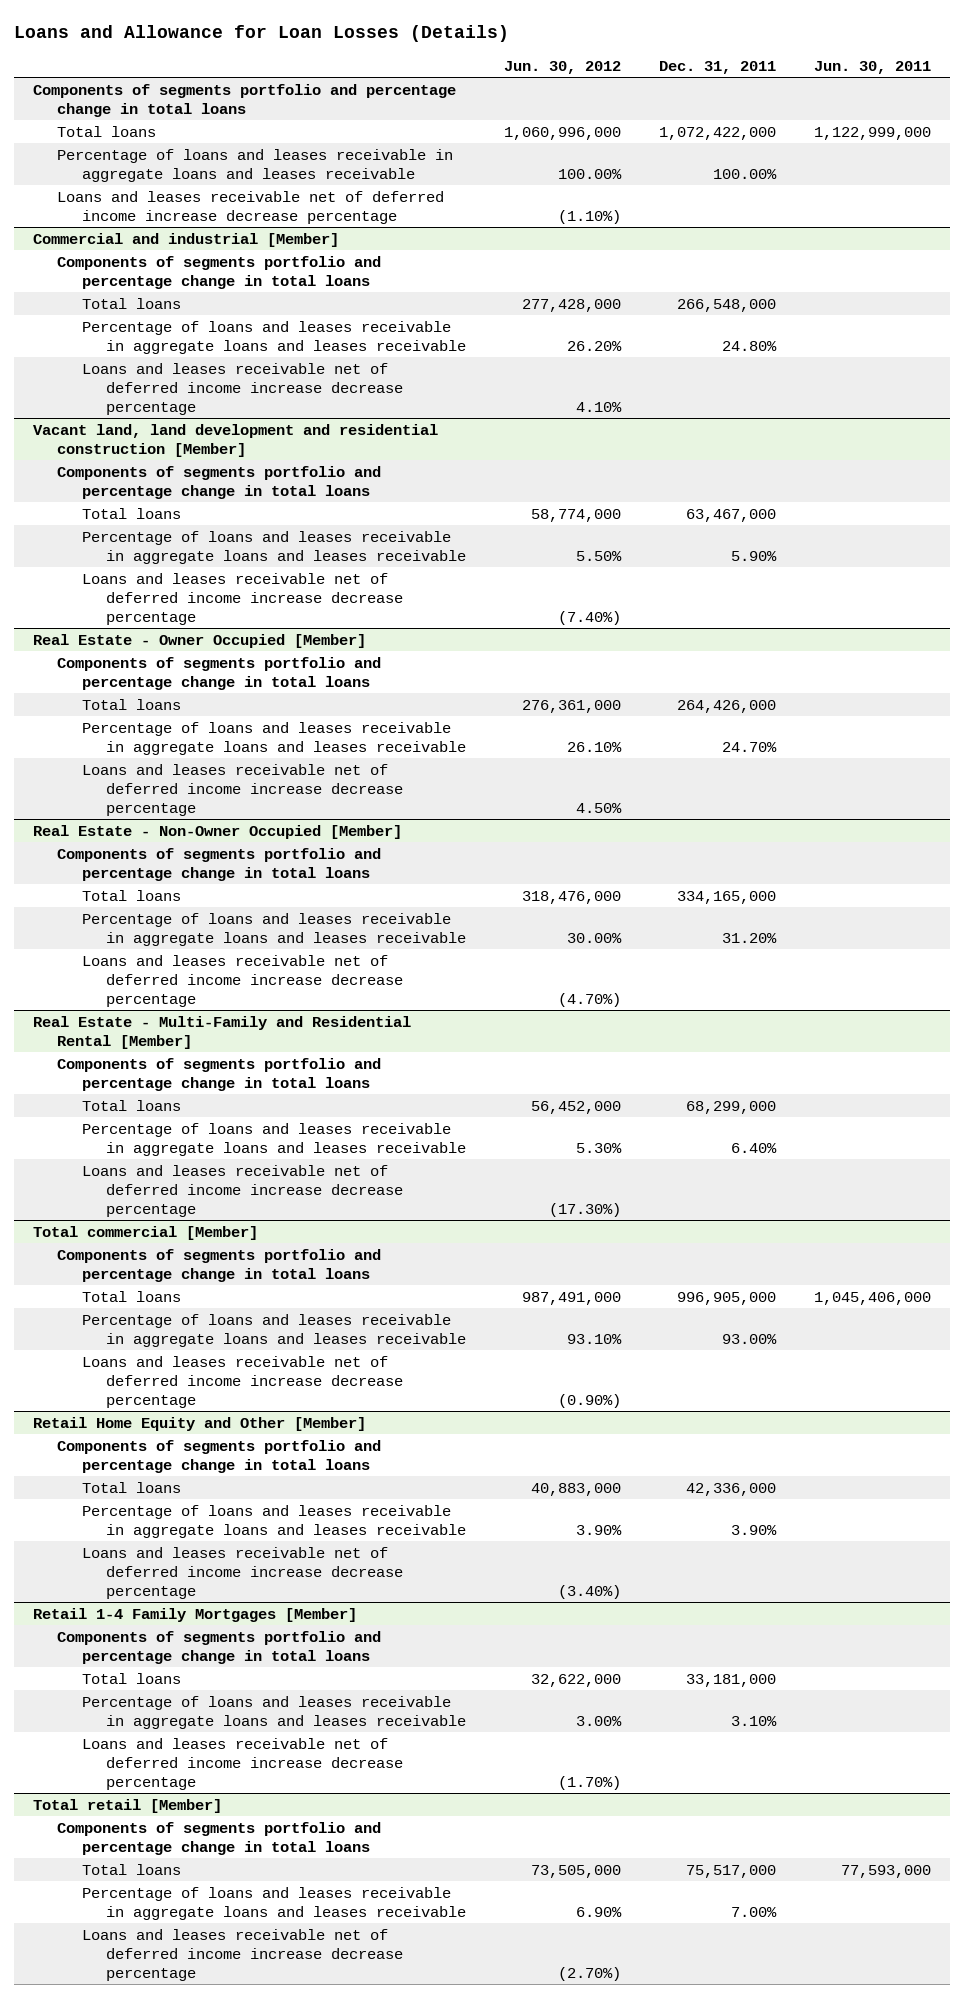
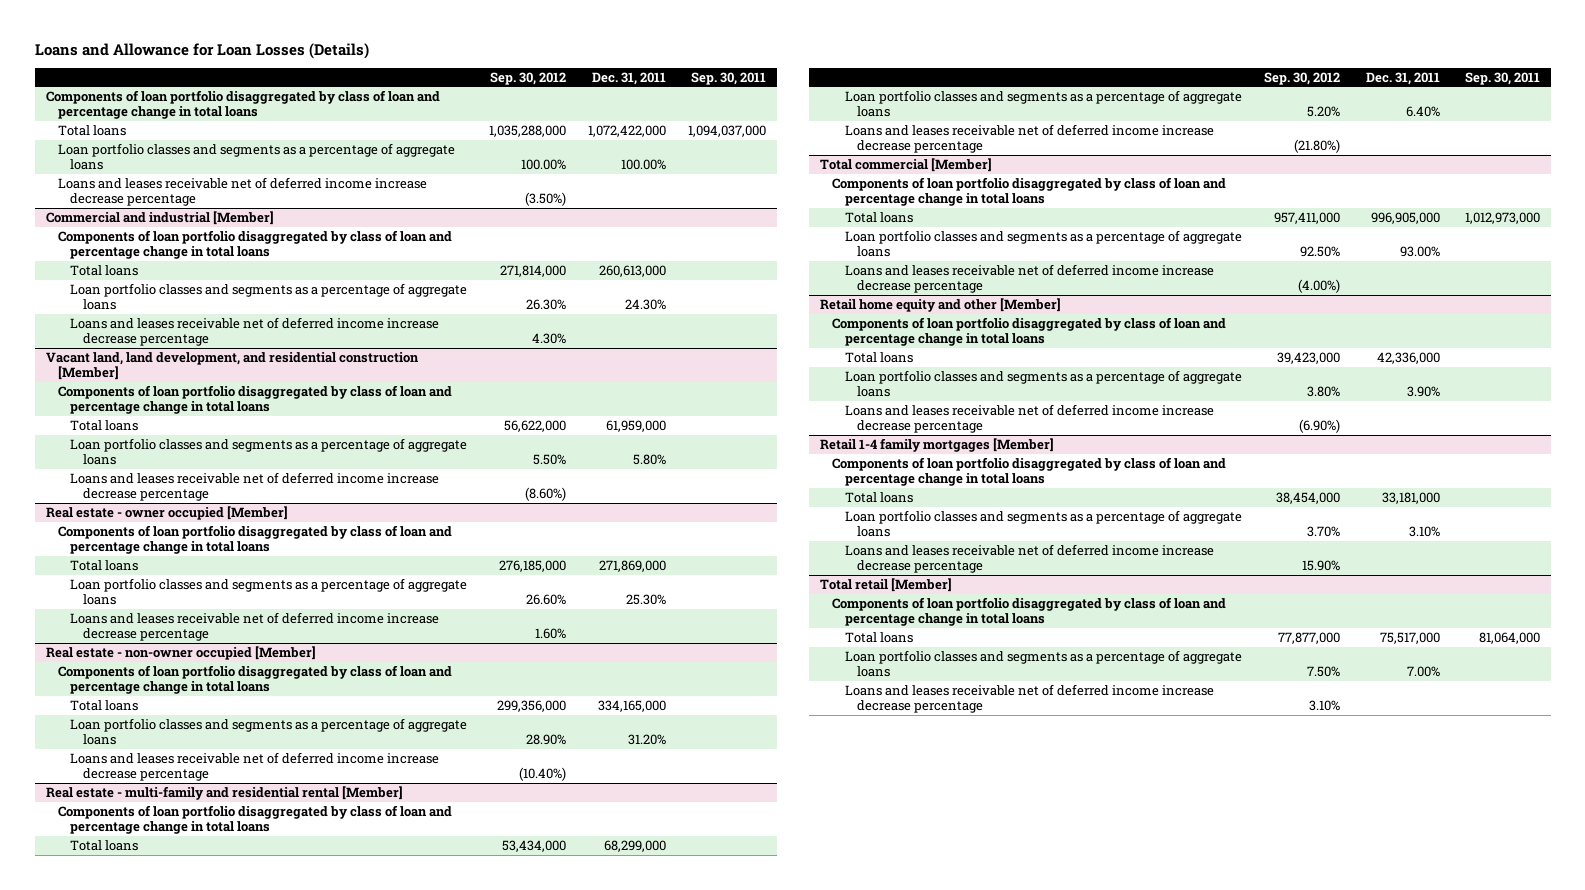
- | Jun. 30, 2012 | Dec. 31, 2011 | Jun. 30, 2011
+ | Sep. 30, 2012 | Dec. 31, 2011 | Sep. 30, 2011
- Components of segments portfolio and percentage change in total loans
+ Components of loan portfolio disaggregated by class of loan and percentage change in total loans
- Percentage of loans and leases receivable in aggregate loans and leases receivable | 100.00% | 100.00% |
+ Loan portfolio classes and segments as a percentage of aggregate loans | 100.00% | 100.00% |
@ Commercial and industrial [Member]
- Components of segments portfolio and percentage change in total loans
- Total loans | 277,428,000 | 266,548,000 |
- Percentage of loans and leases receivable in aggregate loans and leases receivable | 26.20% | 24.80% |
+ Components of loan portfolio disaggregated by class of loan and percentage change in total loans
+ Total loans | 271,814,000 | 260,613,000 |
+ Loan portfolio classes and segments as a percentage of aggregate loans | 26.30% | 24.30% |
- Vacant land, land development and residential construction [Member]
- Components of segments portfolio and percentage change in total loans
- Total loans | 58,774,000 | 63,467,000 |
- Percentage of loans and leases receivable in aggregate loans and leases receivable | 5.50% | 5.90% |
+ Vacant land, land development, and residential construction [Member]
+ Components of loan portfolio disaggregated by class of loan and percentage change in total loans
+ Total loans | 56,622,000 | 61,959,000 |
+ Loan portfolio classes and segments as a percentage of aggregate loans | 5.50% | 5.80% |
- Real Estate - Owner Occupied [Member]
- Components of segments portfolio and percentage change in total loans
- Total loans | 276,361,000 | 264,426,000 |
- Percentage of loans and leases receivable in aggregate loans and leases receivable | 26.10% | 24.70% |
+ Real estate - owner occupied [Member]
+ Components of loan portfolio disaggregated by class of loan and percentage change in total loans
+ Total loans | 276,185,000 | 271,869,000 |
+ Loan portfolio classes and segments as a percentage of aggregate loans | 26.60% | 25.30% |
- Real Estate - Non-Owner Occupied [Member]
- Components of segments portfolio and percentage change in total loans
+ Real estate - non-owner occupied [Member]
+ Components of loan portfolio disaggregated by class of loan and percentage change in total loans
- Percentage of loans and leases receivable in aggregate loans and leases receivable | 30.00% | 31.20% |
+ Loan portfolio classes and segments as a percentage of aggregate loans | 28.90% | 31.20% |
- Real Estate - Multi-Family and Residential Rental [Member]
- Components of segments portfolio and percentage change in total loans
+ Real estate - multi-family and residential rental [Member]
+ Components of loan portfolio disaggregated by class of loan and percentage change in total loans
- Percentage of loans and leases receivable in aggregate loans and leases receivable | 5.30% | 6.40% |
+ Loan portfolio classes and segments as a percentage of aggregate loans | 5.20% | 6.40% |
@ Total commercial [Member]
- Components of segments portfolio and percentage change in total loans
+ Components of loan portfolio disaggregated by class of loan and percentage change in total loans
- Percentage of loans and leases receivable in aggregate loans and leases receivable | 93.10% | 93.00% |
+ Loan portfolio classes and segments as a percentage of aggregate loans | 92.50% | 93.00% |
- Retail Home Equity and Other [Member]
- Components of segments portfolio and percentage change in total loans
+ Retail home equity and other [Member]
+ Components of loan portfolio disaggregated by class of loan and percentage change in total loans
- Percentage of loans and leases receivable in aggregate loans and leases receivable | 3.90% | 3.90% |
+ Loan portfolio classes and segments as a percentage of aggregate loans | 3.80% | 3.90% |
- Retail 1-4 Family Mortgages [Member]
- Components of segments portfolio and percentage change in total loans
+ Retail 1-4 family mortgages [Member]
+ Components of loan portfolio disaggregated by class of loan and percentage change in total loans
- Percentage of loans and leases receivable in aggregate loans and leases receivable | 3.00% | 3.10% |
+ Loan portfolio classes and segments as a percentage of aggregate loans | 3.70% | 3.10% |
@ Total retail [Member]
- Components of segments portfolio and percentage change in total loans
+ Components of loan portfolio disaggregated by class of loan and percentage change in total loans
- Percentage of loans and leases receivable in aggregate loans and leases receivable | 6.90% | 7.00% |
+ Loan portfolio classes and segments as a percentage of aggregate loans | 7.50% | 7.00% |

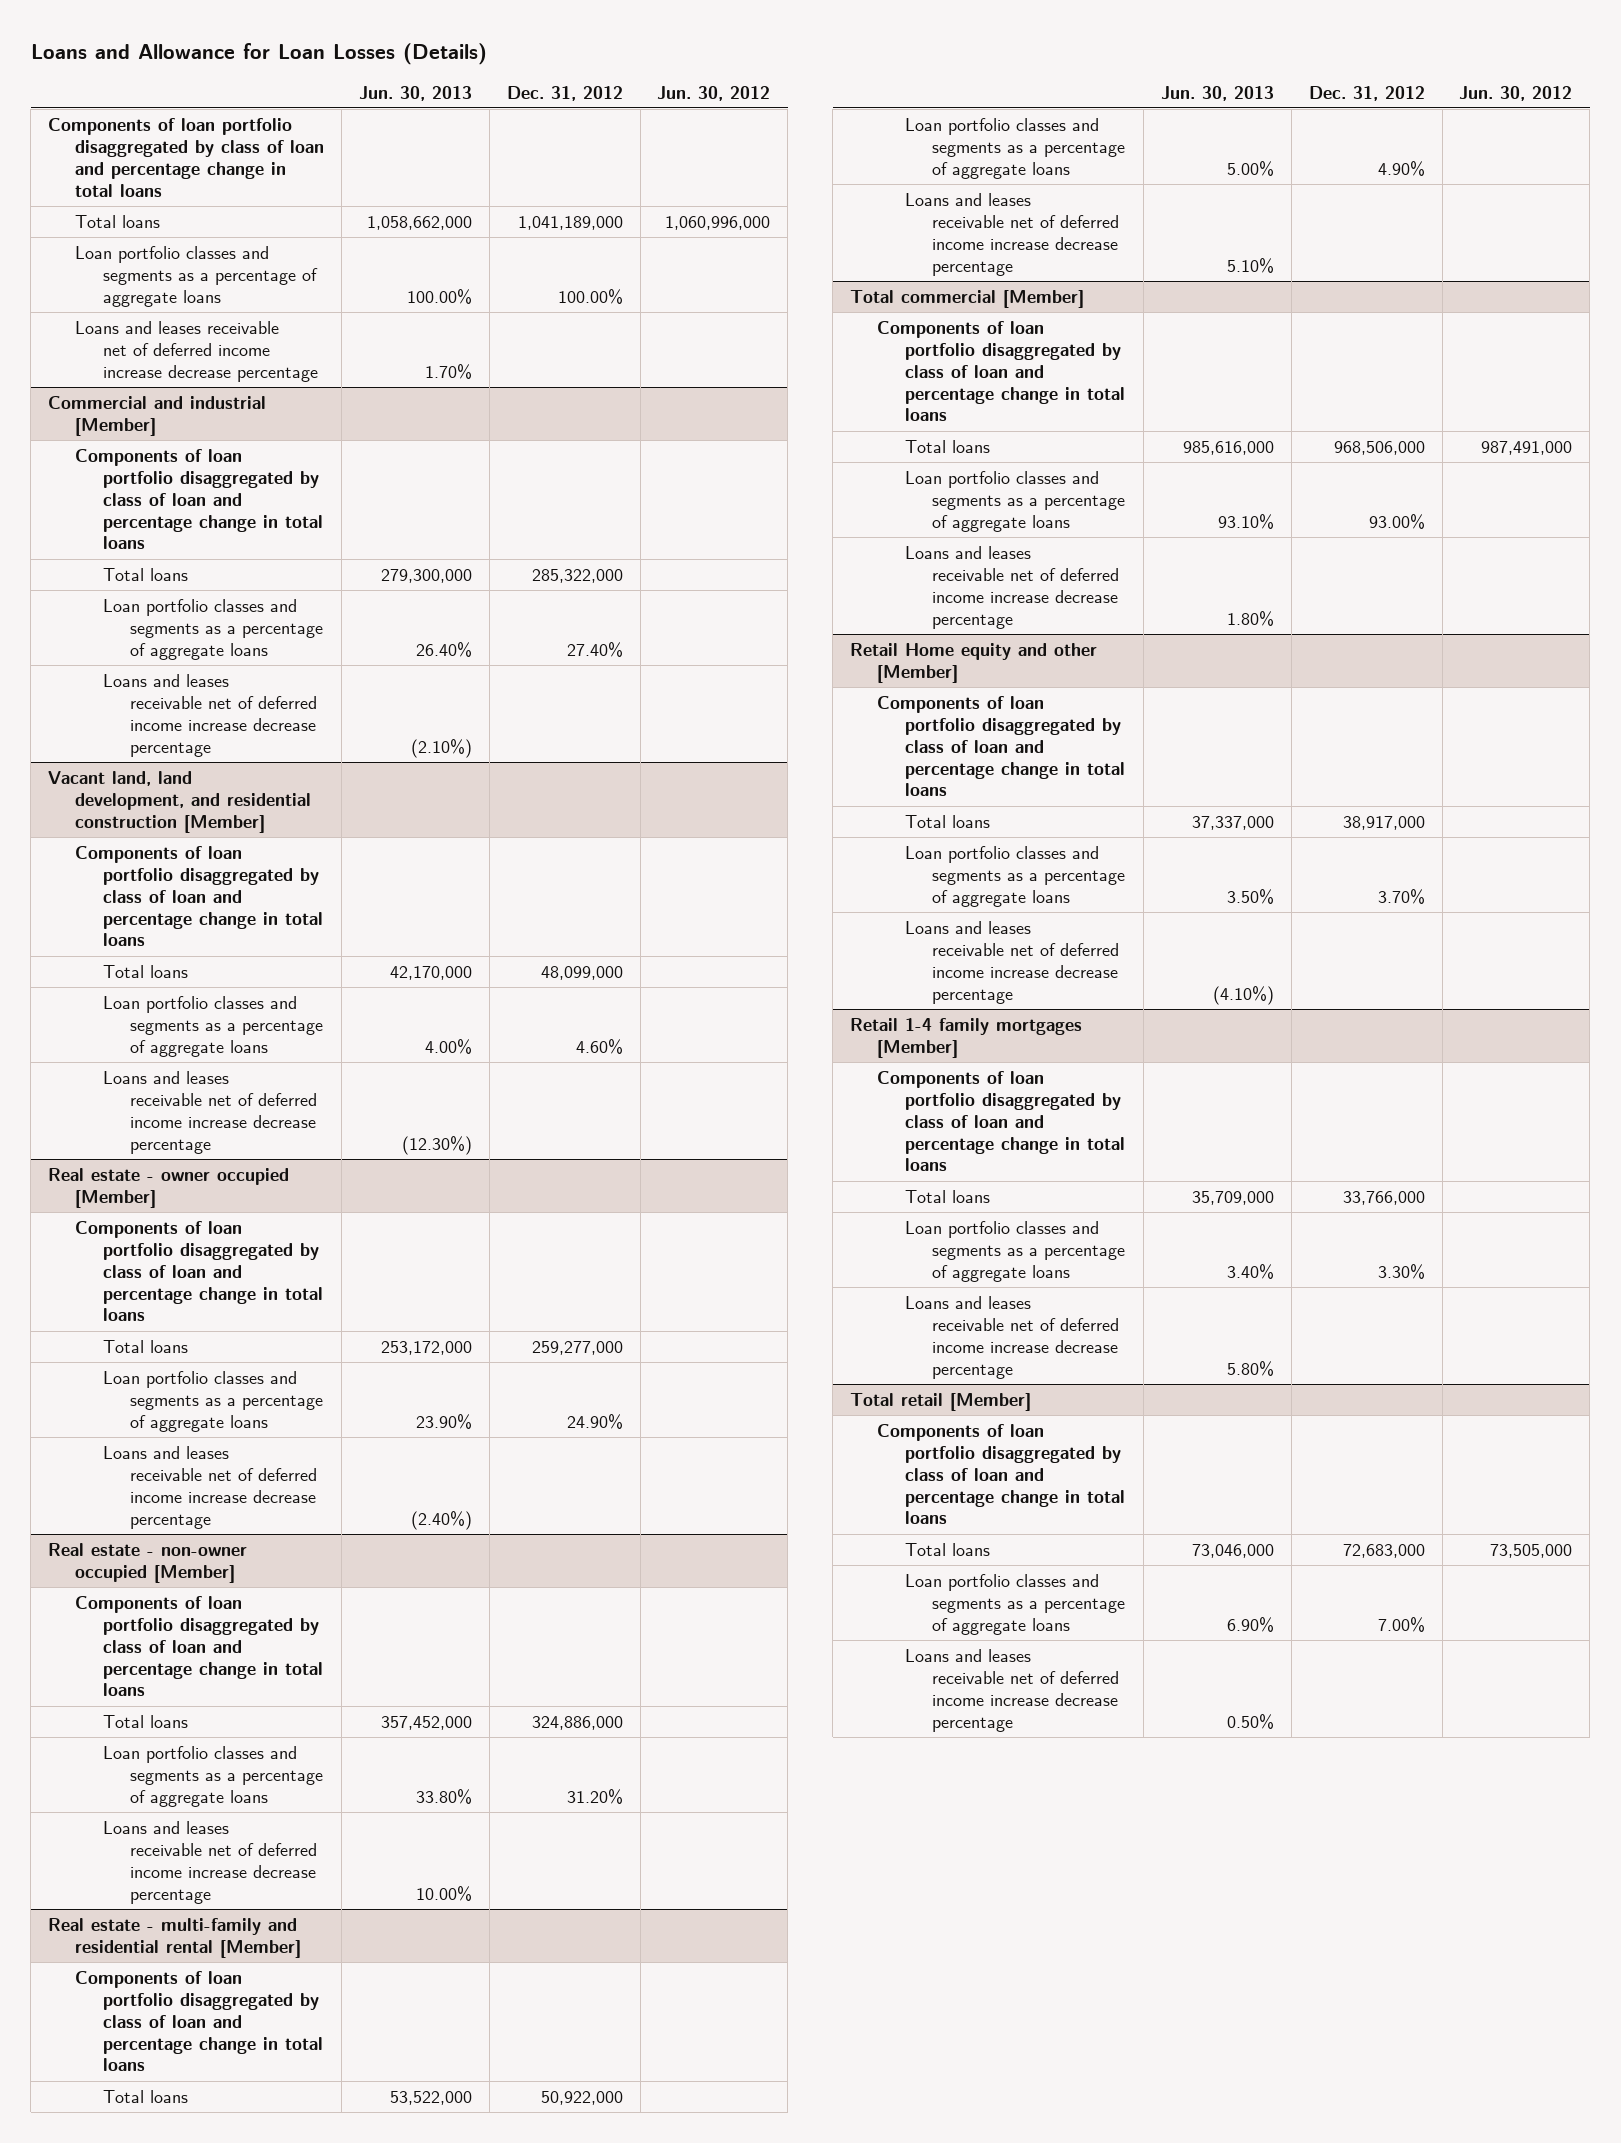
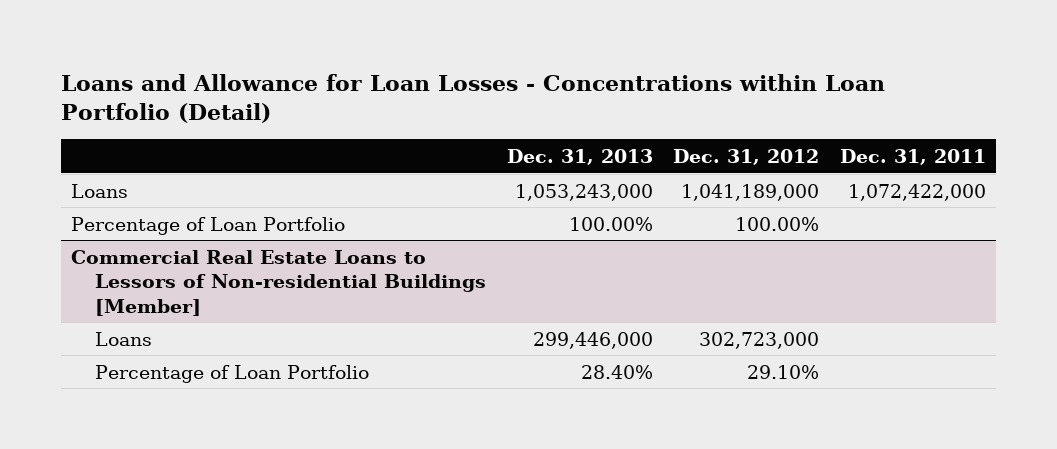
- Loans and Allowance for Loan Losses (Details)
+ Loans and Allowance for Loan Losses - Concentrations within Loan Portfolio (Detail)
- | Jun. 30, 2013 | Dec. 31, 2012 | Jun. 30, 2012
+ | Dec. 31, 2013 | Dec. 31, 2012 | Dec. 31, 2011
- Components of loan portfolio disaggregated by class of loan and percentage change in total loans
- Total loans | 1,058,662,000 | 1,041,189,000 | 1,060,996,000
- Loan portfolio classes and segments as a percentage of aggregate loans | 100.00% | 100.00% |
- Loans and leases receivable net of deferred income increase decrease percentage | 1.70% | |
- Commercial and industrial [Member]
- Components of loan portfolio disaggregated by class of loan and percentage change in total loans
- Total loans | 279,300,000 | 285,322,000 |
- Loan portfolio classes and segments as a percentage of aggregate loans | 26.40% | 27.40% |
- Loans and leases receivable net of deferred income increase decrease percentage | (2.10%) | |
- Vacant land, land development, and residential construction [Member]
- Components of loan portfolio disaggregated by class of loan and percentage change in total loans
- Total loans | 42,170,000 | 48,099,000 |
- Loan portfolio classes and segments as a percentage of aggregate loans | 4.00% | 4.60% |
- Loans and leases receivable net of deferred income increase decrease percentage | (12.30%) | |
- Real estate - owner occupied [Member]
- Components of loan portfolio disaggregated by class of loan and percentage change in total loans
- Total loans | 253,172,000 | 259,277,000 |
- Loan portfolio classes and segments as a percentage of aggregate loans | 23.90% | 24.90% |
- Loans and leases receivable net of deferred income increase decrease percentage | (2.40%) | |
- Real estate - non-owner occupied [Member]
- Components of loan portfolio disaggregated by class of loan and percentage change in total loans
- Total loans | 357,452,000 | 324,886,000 |
- Loan portfolio classes and segments as a percentage of aggregate loans | 33.80% | 31.20% |
- Loans and leases receivable net of deferred income increase decrease percentage | 10.00% | |
- Real estate - multi-family and residential rental [Member]
- Components of loan portfolio disaggregated by class of loan and percentage change in total loans
- Total loans | 53,522,000 | 50,922,000 |
- Loan portfolio classes and segments as a percentage of aggregate loans | 5.00% | 4.90% |
- Loans and leases receivable net of deferred income increase decrease percentage | 5.10% | |
- Total commercial [Member]
- Components of loan portfolio disaggregated by class of loan and percentage change in total loans
- Total loans | 985,616,000 | 968,506,000 | 987,491,000
- Loan portfolio classes and segments as a percentage of aggregate loans | 93.10% | 93.00% |
- Loans and leases receivable net of deferred income increase decrease percentage | 1.80% | |
- Retail Home equity and other [Member]
- Components of loan portfolio disaggregated by class of loan and percentage change in total loans
- Total loans | 37,337,000 | 38,917,000 |
- Loan portfolio classes and segments as a percentage of aggregate loans | 3.50% | 3.70% |
- Loans and leases receivable net of deferred income increase decrease percentage | (4.10%) | |
- Retail 1-4 family mortgages [Member]
- Components of loan portfolio disaggregated by class of loan and percentage change in total loans
- Total loans | 35,709,000 | 33,766,000 |
- Loan portfolio classes and segments as a percentage of aggregate loans | 3.40% | 3.30% |
- Loans and leases receivable net of deferred income increase decrease percentage | 5.80% | |
- Total retail [Member]
- Components of loan portfolio disaggregated by class of loan and percentage change in total loans
- Total loans | 73,046,000 | 72,683,000 | 73,505,000
- Loan portfolio classes and segments as a percentage of aggregate loans | 6.90% | 7.00% |
- Loans and leases receivable net of deferred income increase decrease percentage | 0.50% | |
+ Loans | 1,053,243,000 | 1,041,189,000 | 1,072,422,000
+ Percentage of Loan Portfolio | 100.00% | 100.00% |
+ Commercial Real Estate Loans to Lessors of Non-residential Buildings [Member]
+ Loans | 299,446,000 | 302,723,000 |
+ Percentage of Loan Portfolio | 28.40% | 29.10% |

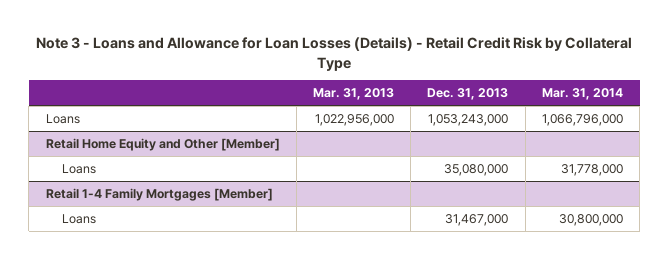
- Loans and Allowance for Loan Losses - Concentrations within Loan Portfolio (Detail)
+ Note 3 - Loans and Allowance for Loan Losses (Details) - Retail Credit Risk by Collateral Type
- | Dec. 31, 2013 | Dec. 31, 2012 | Dec. 31, 2011
+ | Mar. 31, 2013 | Dec. 31, 2013 | Mar. 31, 2014
- Percentage of Loan Portfolio | 100.00% | 100.00% |
- Commercial Real Estate Loans to Lessors of Non-residential Buildings [Member]
- Loans | 299,446,000 | 302,723,000 |
- Percentage of Loan Portfolio | 28.40% | 29.10% |
+ Retail Home Equity and Other [Member]
+ Loans | | 35,080,000 | 31,778,000
+ Retail 1-4 Family Mortgages [Member]
+ Loans | | 31,467,000 | 30,800,000

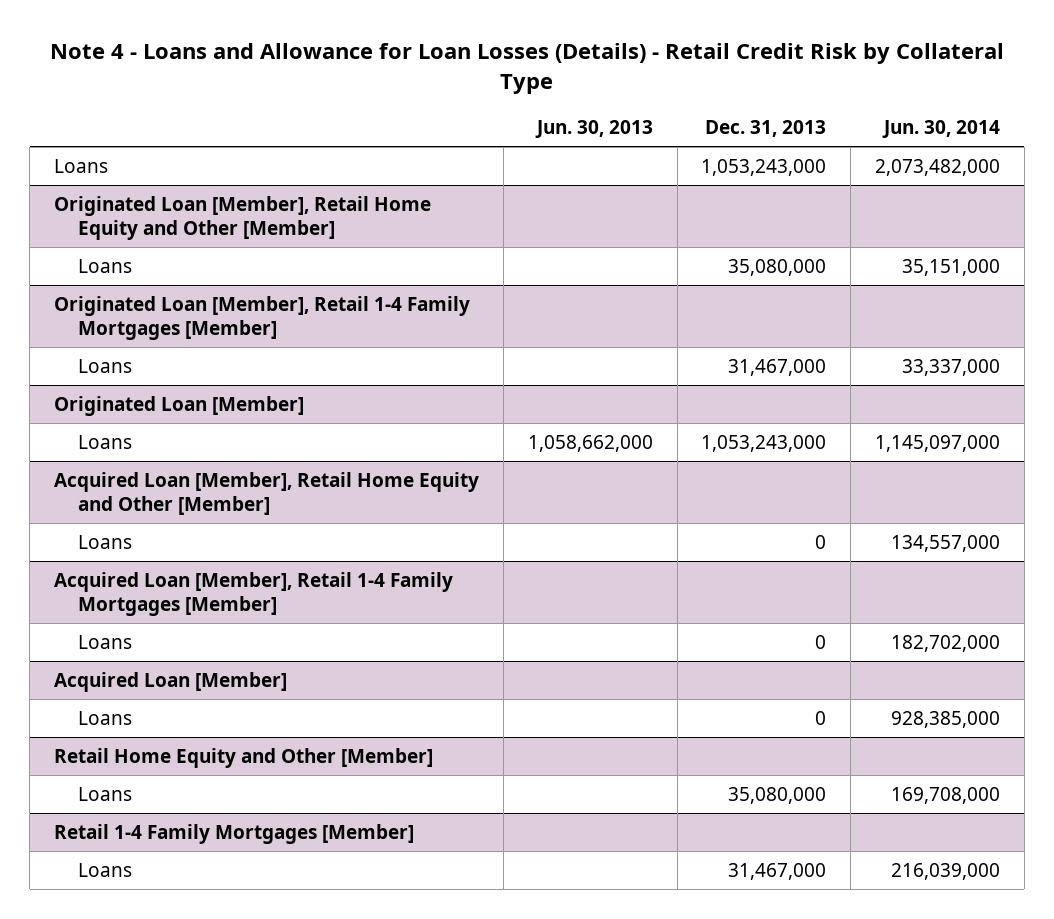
- Note 3 - Loans and Allowance for Loan Losses (Details) - Retail Credit Risk by Collateral Type
+ Note 4 - Loans and Allowance for Loan Losses (Details) - Retail Credit Risk by Collateral Type
- | Mar. 31, 2013 | Dec. 31, 2013 | Mar. 31, 2014
+ | Jun. 30, 2013 | Dec. 31, 2013 | Jun. 30, 2014
+ Originated Loan [Member], Retail Home Equity and Other [Member]
+ Loans | | 35,080,000 | 35,151,000
+ Originated Loan [Member], Retail 1-4 Family Mortgages [Member]
+ Loans | | 31,467,000 | 33,337,000
+ Originated Loan [Member]
+ Loans | 1,058,662,000 | 1,053,243,000 | 1,145,097,000
+ Acquired Loan [Member], Retail Home Equity and Other [Member]
+ Loans | | 0 | 134,557,000
+ Acquired Loan [Member], Retail 1-4 Family Mortgages [Member]
+ Loans | | 0 | 182,702,000
+ Acquired Loan [Member]
+ Loans | | 0 | 928,385,000

